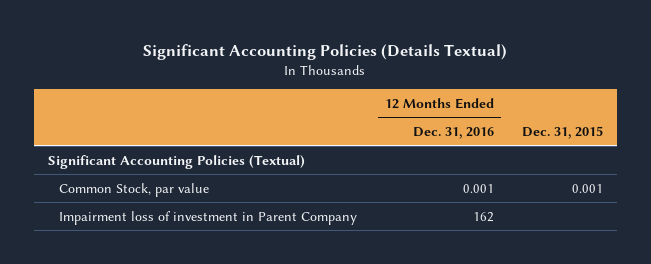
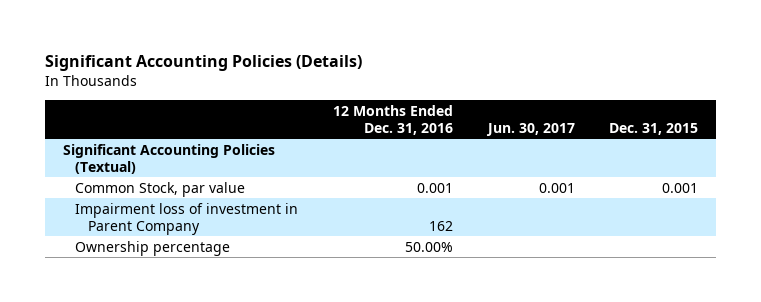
- Significant Accounting Policies (Details Textual)
+ Significant Accounting Policies (Details)
- | 12 Months Ended Dec. 31, 2016 | Dec. 31, 2015
+ | 12 Months Ended Dec. 31, 2016 | Jun. 30, 2017 | Dec. 31, 2015
+ Ownership percentage | 50.00% | |

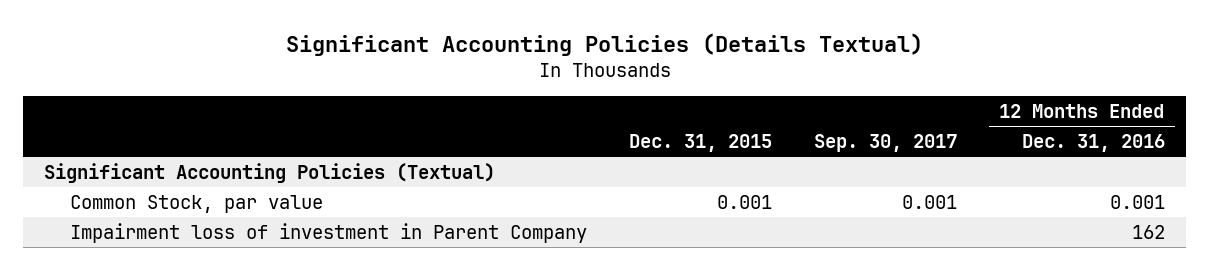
- Significant Accounting Policies (Details)
+ Significant Accounting Policies (Details Textual)
- | 12 Months Ended Dec. 31, 2016 | Jun. 30, 2017 | Dec. 31, 2015
+ | Dec. 31, 2015 | Sep. 30, 2017 | 12 Months Ended Dec. 31, 2016
- Ownership percentage | 50.00% | |

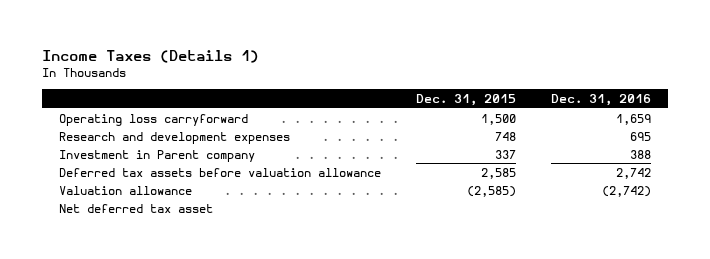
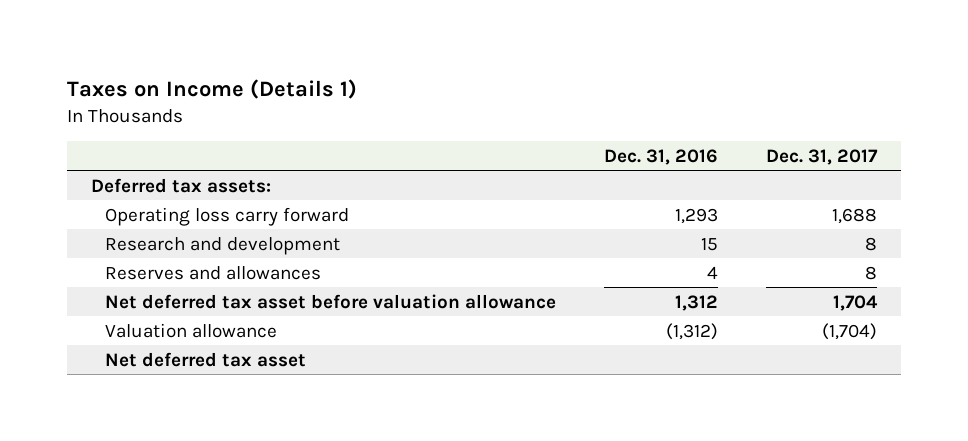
- Income Taxes (Details 1)
+ Taxes on Income (Details 1)
- | Dec. 31, 2015 | Dec. 31, 2016
+ | Dec. 31, 2016 | Dec. 31, 2017
- Operating loss carryforward | 1,500 | 1,659
- Research and development expenses | 748 | 695
- Investment in Parent company | 337 | 388
- Deferred tax assets before valuation allowance | 2,585 | 2,742
- Valuation allowance | (2,585) | (2,742)
+ Deferred tax assets:
+ Operating loss carry forward | 1,293 | 1,688
+ Research and development | 15 | 8
+ Reserves and allowances | 4 | 8
+ Net deferred tax asset before valuation allowance | 1,312 | 1,704
+ Valuation allowance | (1,312) | (1,704)

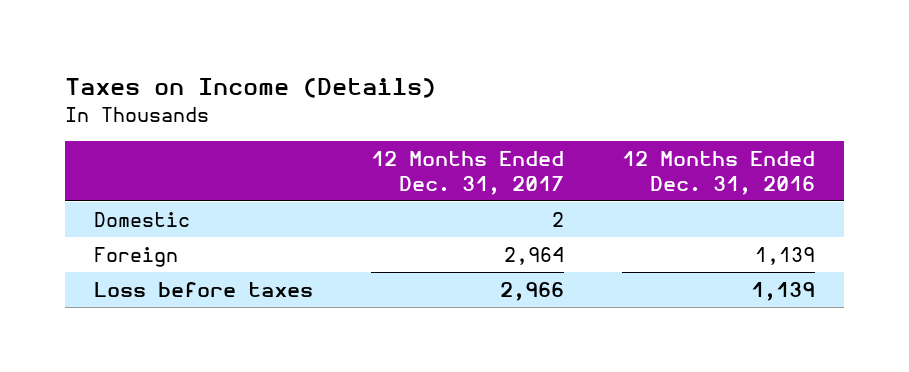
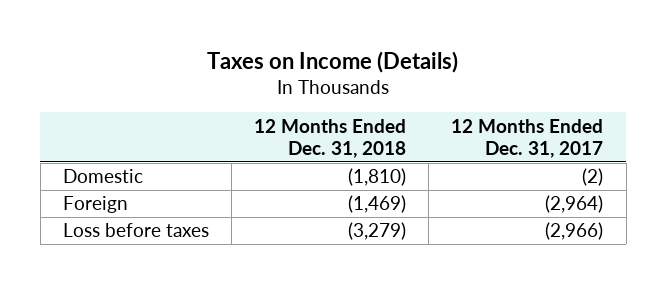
- | 12 Months Ended Dec. 31, 2017 | 12 Months Ended Dec. 31, 2016
+ | 12 Months Ended Dec. 31, 2018 | 12 Months Ended Dec. 31, 2017
- Domestic | 2 |
- Foreign | 2,964 | 1,139
- Loss before taxes | 2,966 | 1,139
+ Domestic | (1,810) | (2)
+ Foreign | (1,469) | (2,964)
+ Loss before taxes | (3,279) | (2,966)

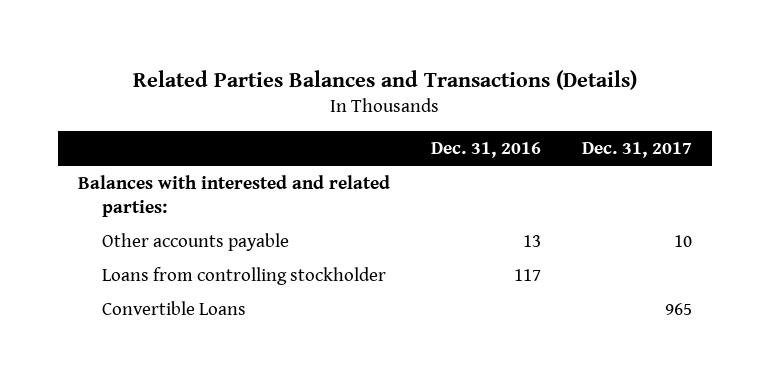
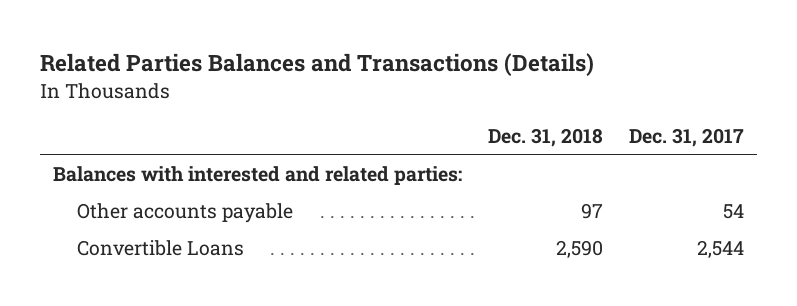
- | Dec. 31, 2016 | Dec. 31, 2017
+ | Dec. 31, 2018 | Dec. 31, 2017
- Other accounts payable | 13 | 10
- Loans from controlling stockholder | 117 |
- Convertible Loans | | 965
+ Other accounts payable | 97 | 54
+ Convertible Loans | 2,590 | 2,544

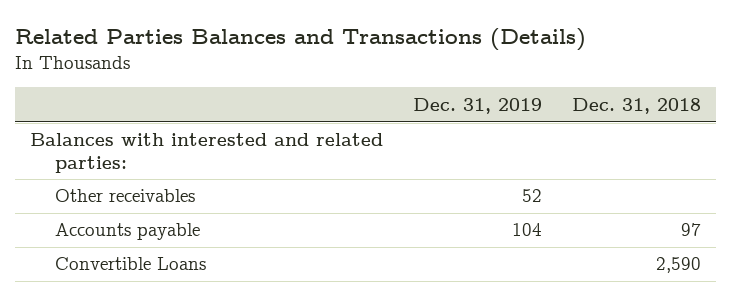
- | Dec. 31, 2018 | Dec. 31, 2017
+ | Dec. 31, 2019 | Dec. 31, 2018
- Other accounts payable | 97 | 54
+ Other receivables | 52 |
+ Accounts payable | 104 | 97

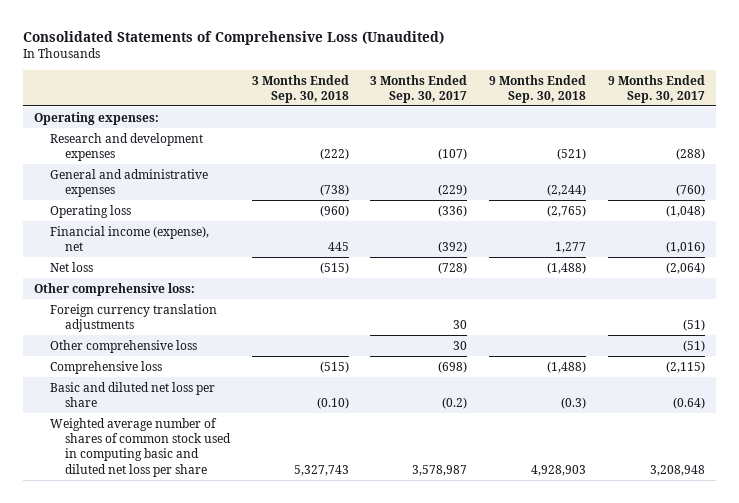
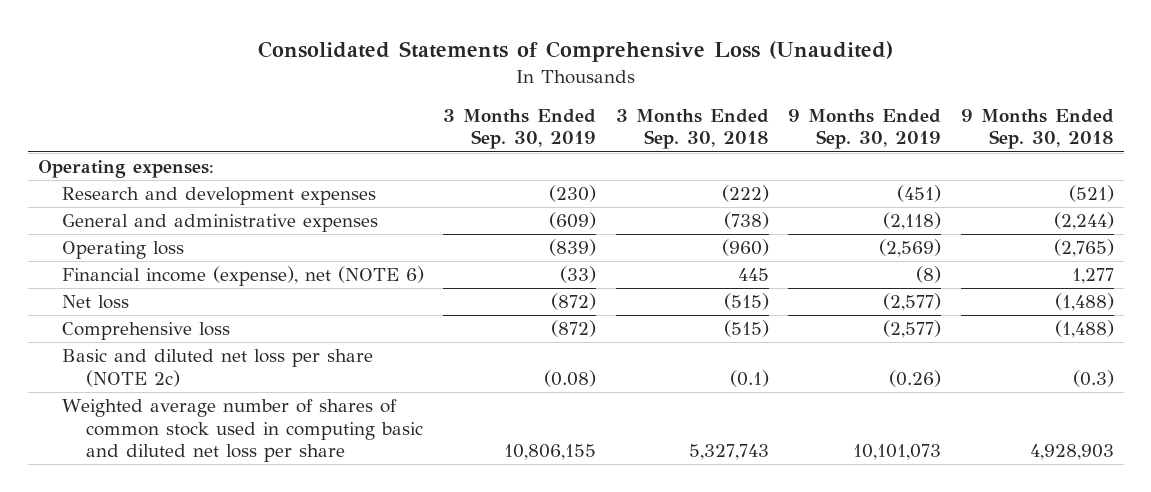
- | 3 Months Ended Sep. 30, 2018 | 3 Months Ended Sep. 30, 2017 | 9 Months Ended Sep. 30, 2018 | 9 Months Ended Sep. 30, 2017
+ | 3 Months Ended Sep. 30, 2019 | 3 Months Ended Sep. 30, 2018 | 9 Months Ended Sep. 30, 2019 | 9 Months Ended Sep. 30, 2018
- Financial income (expense), net | 445 | (392) | 1,277 | (1,016)
+ Financial income (expense), net (NOTE 6) | (33) | 445 | (8) | 1,277
- Other comprehensive loss:
- Foreign currency translation adjustments | | 30 | | (51)
- Other comprehensive loss | | 30 | | (51)
- Basic and diluted net loss per share | (0.10) | (0.2) | (0.3) | (0.64)
+ Basic and diluted net loss per share (NOTE 2c) | (0.08) | (0.1) | (0.26) | (0.3)

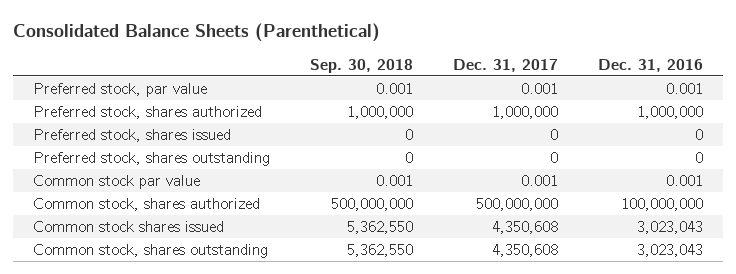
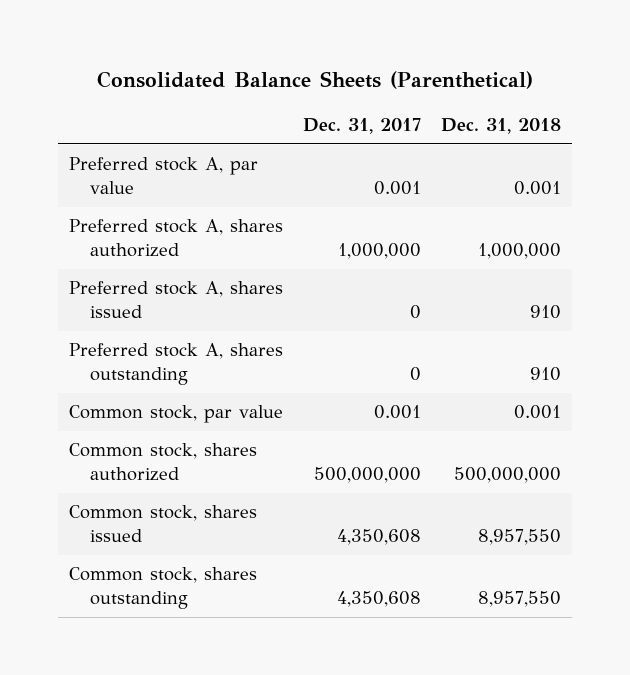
- | Sep. 30, 2018 | Dec. 31, 2017 | Dec. 31, 2016
+ | Dec. 31, 2017 | Dec. 31, 2018
- Preferred stock, par value | 0.001 | 0.001 | 0.001
- Preferred stock, shares authorized | 1,000,000 | 1,000,000 | 1,000,000
- Preferred stock, shares issued | 0 | 0 | 0
- Preferred stock, shares outstanding | 0 | 0 | 0
- Common stock par value | 0.001 | 0.001 | 0.001
+ Preferred stock A, par value | 0.001 | 0.001
+ Preferred stock A, shares authorized | 1,000,000 | 1,000,000
+ Preferred stock A, shares issued | 0 | 910
+ Preferred stock A, shares outstanding | 0 | 910
+ Common stock, par value | 0.001 | 0.001
- Common stock shares issued | 5,362,550 | 4,350,608 | 3,023,043
+ Common stock, shares issued | 4,350,608 | 8,957,550

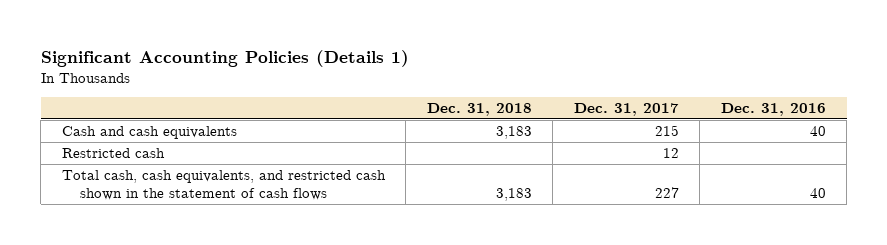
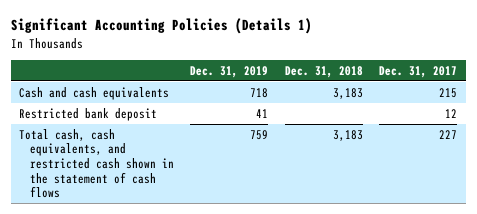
- | Dec. 31, 2018 | Dec. 31, 2017 | Dec. 31, 2016
+ | Dec. 31, 2019 | Dec. 31, 2018 | Dec. 31, 2017
- Restricted cash | | 12 |
+ Restricted bank deposit | 41 | | 12

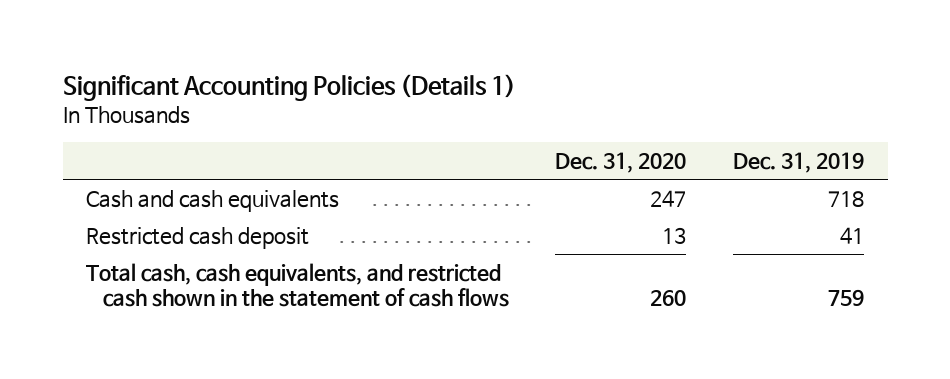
- | Dec. 31, 2019 | Dec. 31, 2018 | Dec. 31, 2017
+ | Dec. 31, 2020 | Dec. 31, 2019
- Restricted bank deposit | 41 | | 12
+ Restricted cash deposit | 13 | 41

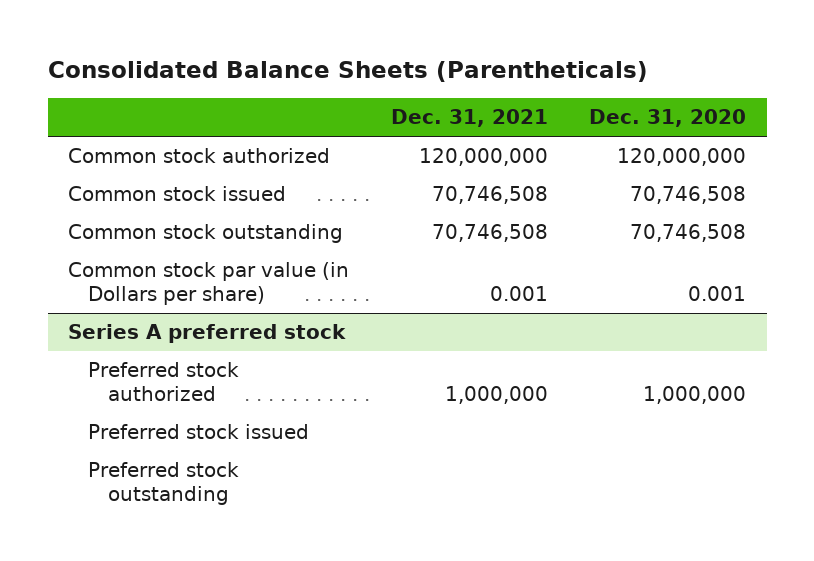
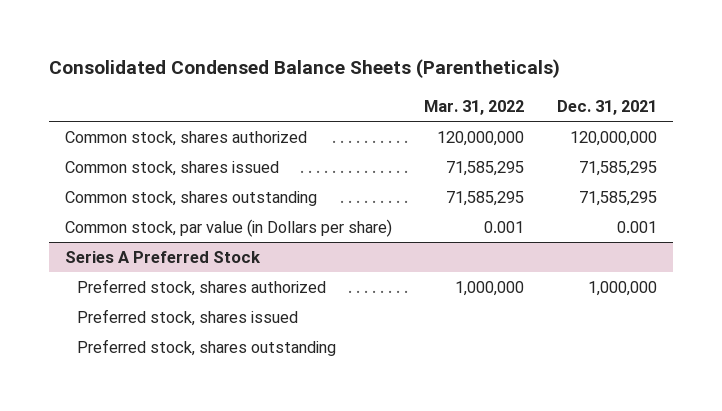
- Consolidated Balance Sheets (Parentheticals)
+ Consolidated Condensed Balance Sheets (Parentheticals)
- | Dec. 31, 2021 | Dec. 31, 2020
+ | Mar. 31, 2022 | Dec. 31, 2021
- Common stock authorized | 120,000,000 | 120,000,000
- Common stock issued | 70,746,508 | 70,746,508
- Common stock outstanding | 70,746,508 | 70,746,508
- Common stock par value (in Dollars per share) | 0.001 | 0.001
- Series A preferred stock
- Preferred stock authorized | 1,000,000 | 1,000,000
- Preferred stock issued
- Preferred stock outstanding
+ Common stock, shares authorized | 120,000,000 | 120,000,000
+ Common stock, shares issued | 71,585,295 | 71,585,295
+ Common stock, shares outstanding | 71,585,295 | 71,585,295
+ Common stock, par value (in Dollars per share) | 0.001 | 0.001
+ Series A Preferred Stock
+ Preferred stock, shares authorized | 1,000,000 | 1,000,000
+ Preferred stock, shares issued
+ Preferred stock, shares outstanding

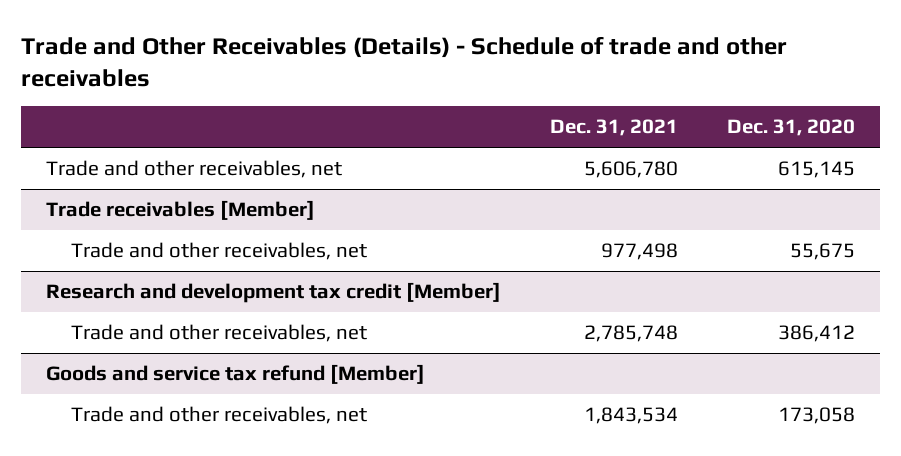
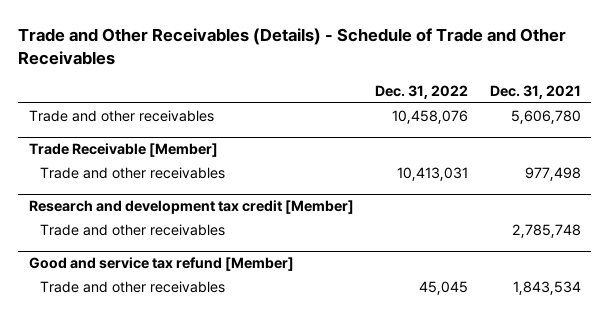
- Trade and Other Receivables (Details) - Schedule of trade and other receivables
+ Trade and Other Receivables (Details) - Schedule of Trade and Other Receivables
- | Dec. 31, 2021 | Dec. 31, 2020
+ | Dec. 31, 2022 | Dec. 31, 2021
- Trade and other receivables, net | 5,606,780 | 615,145
- Trade receivables [Member]
- Trade and other receivables, net | 977,498 | 55,675
+ Trade and other receivables | 10,458,076 | 5,606,780
+ Trade Receivable [Member]
+ Trade and other receivables | 10,413,031 | 977,498
@ Research and development tax credit [Member]
- Trade and other receivables, net | 2,785,748 | 386,412
- Goods and service tax refund [Member]
- Trade and other receivables, net | 1,843,534 | 173,058
@ Research and development tax credit [Member]
+ Trade and other receivables | | 2,785,748
+ Good and service tax refund [Member]
+ Trade and other receivables | 45,045 | 1,843,534

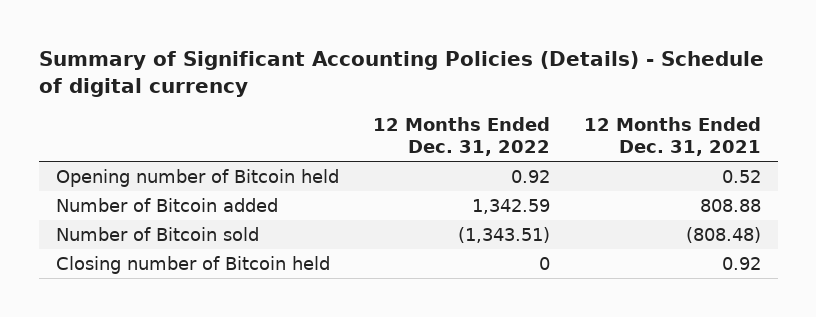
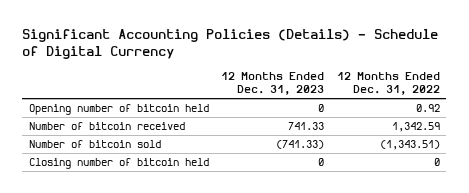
- Summary of Significant Accounting Policies (Details) - Schedule of digital currency
+ Significant Accounting Policies (Details) - Schedule of Digital Currency
- | 12 Months Ended Dec. 31, 2022 | 12 Months Ended Dec. 31, 2021
+ | 12 Months Ended Dec. 31, 2023 | 12 Months Ended Dec. 31, 2022
- Opening number of Bitcoin held | 0.92 | 0.52
- Number of Bitcoin added | 1,342.59 | 808.88
- Number of Bitcoin sold | (1,343.51) | (808.48)
- Closing number of Bitcoin held | 0 | 0.92
+ Opening number of bitcoin held | 0 | 0.92
+ Number of bitcoin received | 741.33 | 1,342.59
+ Number of bitcoin sold | (741.33) | (1,343.51)
+ Closing number of bitcoin held | 0 | 0

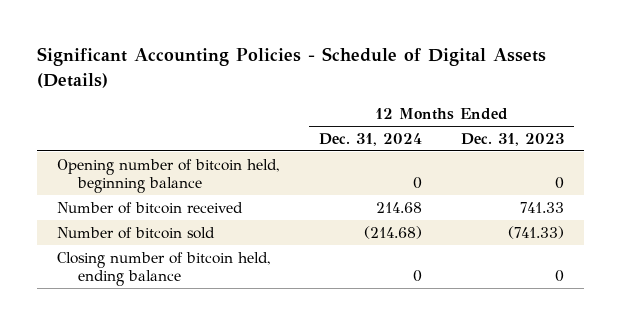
- Significant Accounting Policies (Details) - Schedule of Digital Currency
+ Significant Accounting Policies - Schedule of Digital Assets (Details)
- | 12 Months Ended Dec. 31, 2023 | 12 Months Ended Dec. 31, 2022
+ | 12 Months Ended Dec. 31, 2024 | 12 Months Ended Dec. 31, 2023
- Opening number of bitcoin held | 0 | 0.92
+ Opening number of bitcoin held, beginning balance | 0 | 0
- Closing number of bitcoin held | 0 | 0
+ Closing number of bitcoin held, ending balance | 0 | 0

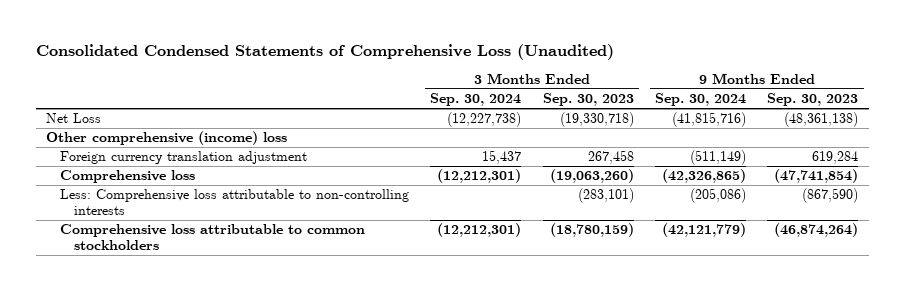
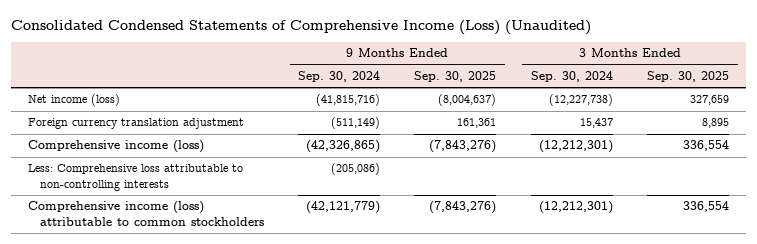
- Consolidated Condensed Statements of Comprehensive Loss (Unaudited)
+ Consolidated Condensed Statements of Comprehensive Income (Loss) (Unaudited)
- | 3 Months Ended Sep. 30, 2024 | 3 Months Ended Sep. 30, 2023 | 9 Months Ended Sep. 30, 2024 | 9 Months Ended Sep. 30, 2023
+ | 9 Months Ended Sep. 30, 2024 | 9 Months Ended Sep. 30, 2025 | 3 Months Ended Sep. 30, 2024 | 3 Months Ended Sep. 30, 2025
- Net Loss | (12,227,738) | (19,330,718) | (41,815,716) | (48,361,138)
- Other comprehensive (income) loss
+ Net income (loss) | (41,815,716) | (8,004,637) | (12,227,738) | 327,659
- Comprehensive loss | (12,212,301) | (19,063,260) | (42,326,865) | (47,741,854)
+ Comprehensive income (loss) | (42,326,865) | (7,843,276) | (12,212,301) | 336,554
- Comprehensive loss attributable to common stockholders | (12,212,301) | (18,780,159) | (42,121,779) | (46,874,264)
+ Comprehensive income (loss) attributable to common stockholders | (42,121,779) | (7,843,276) | (12,212,301) | 336,554

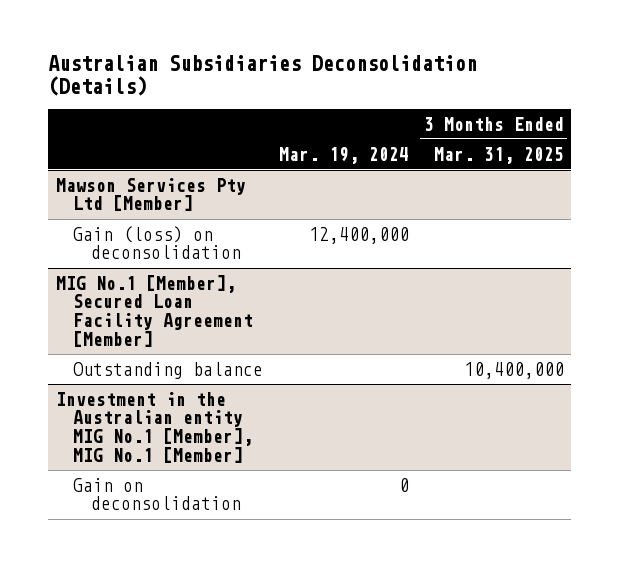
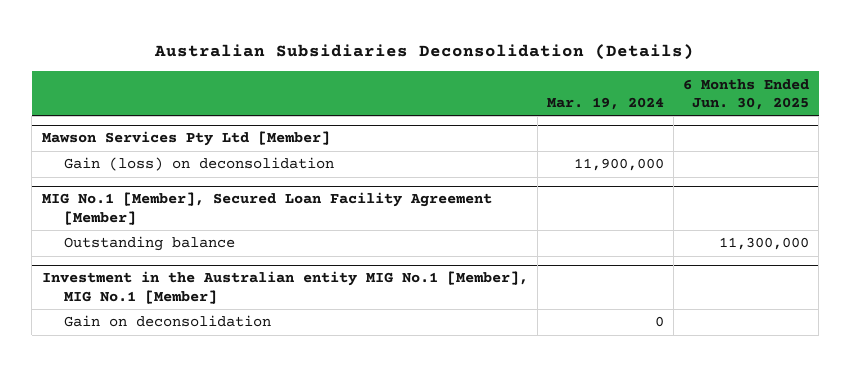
- | Mar. 19, 2024 | 3 Months Ended Mar. 31, 2025
+ | Mar. 19, 2024 | 6 Months Ended Jun. 30, 2025
@ Mawson Services Pty Ltd [Member]
- Gain (loss) on deconsolidation | 12,400,000 |
+ Gain (loss) on deconsolidation | 11,900,000 |

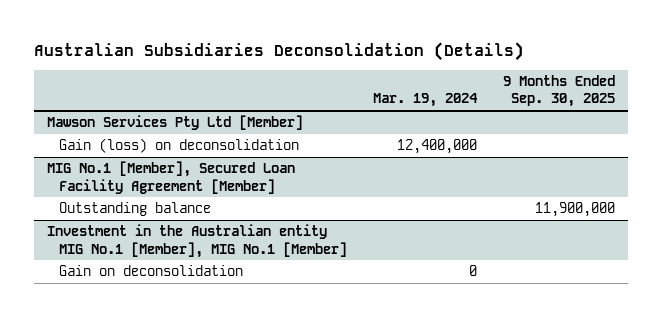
- | Mar. 19, 2024 | 6 Months Ended Jun. 30, 2025
+ | Mar. 19, 2024 | 9 Months Ended Sep. 30, 2025
@ Mawson Services Pty Ltd [Member]
- Gain (loss) on deconsolidation | 11,900,000 |
+ Gain (loss) on deconsolidation | 12,400,000 |

